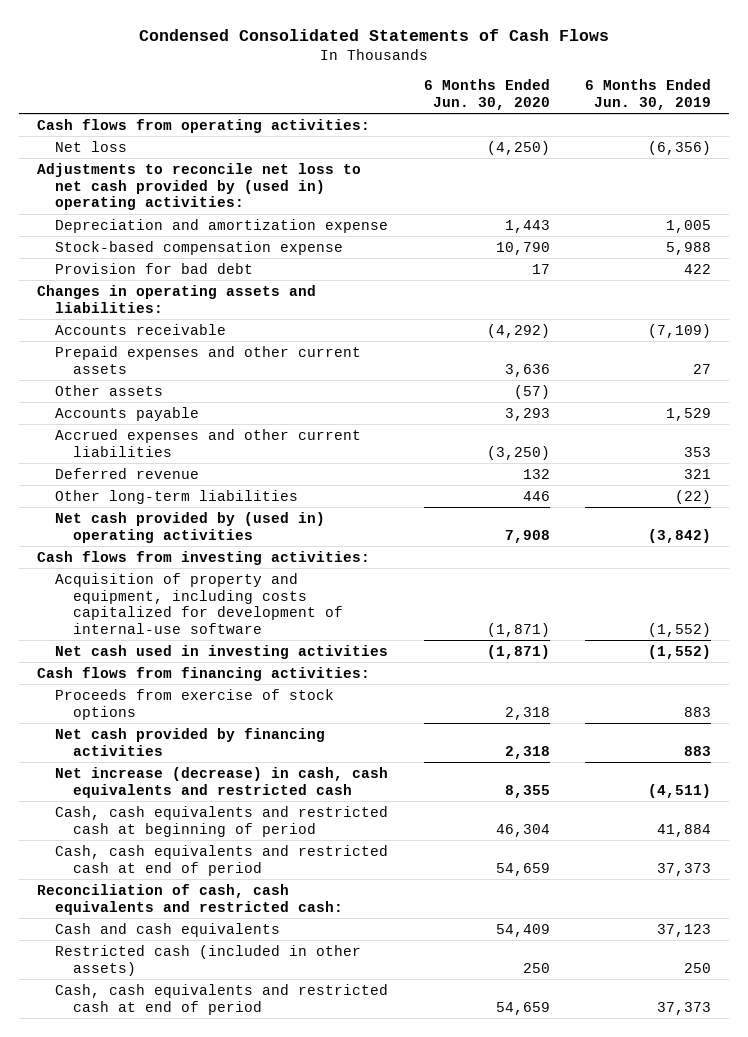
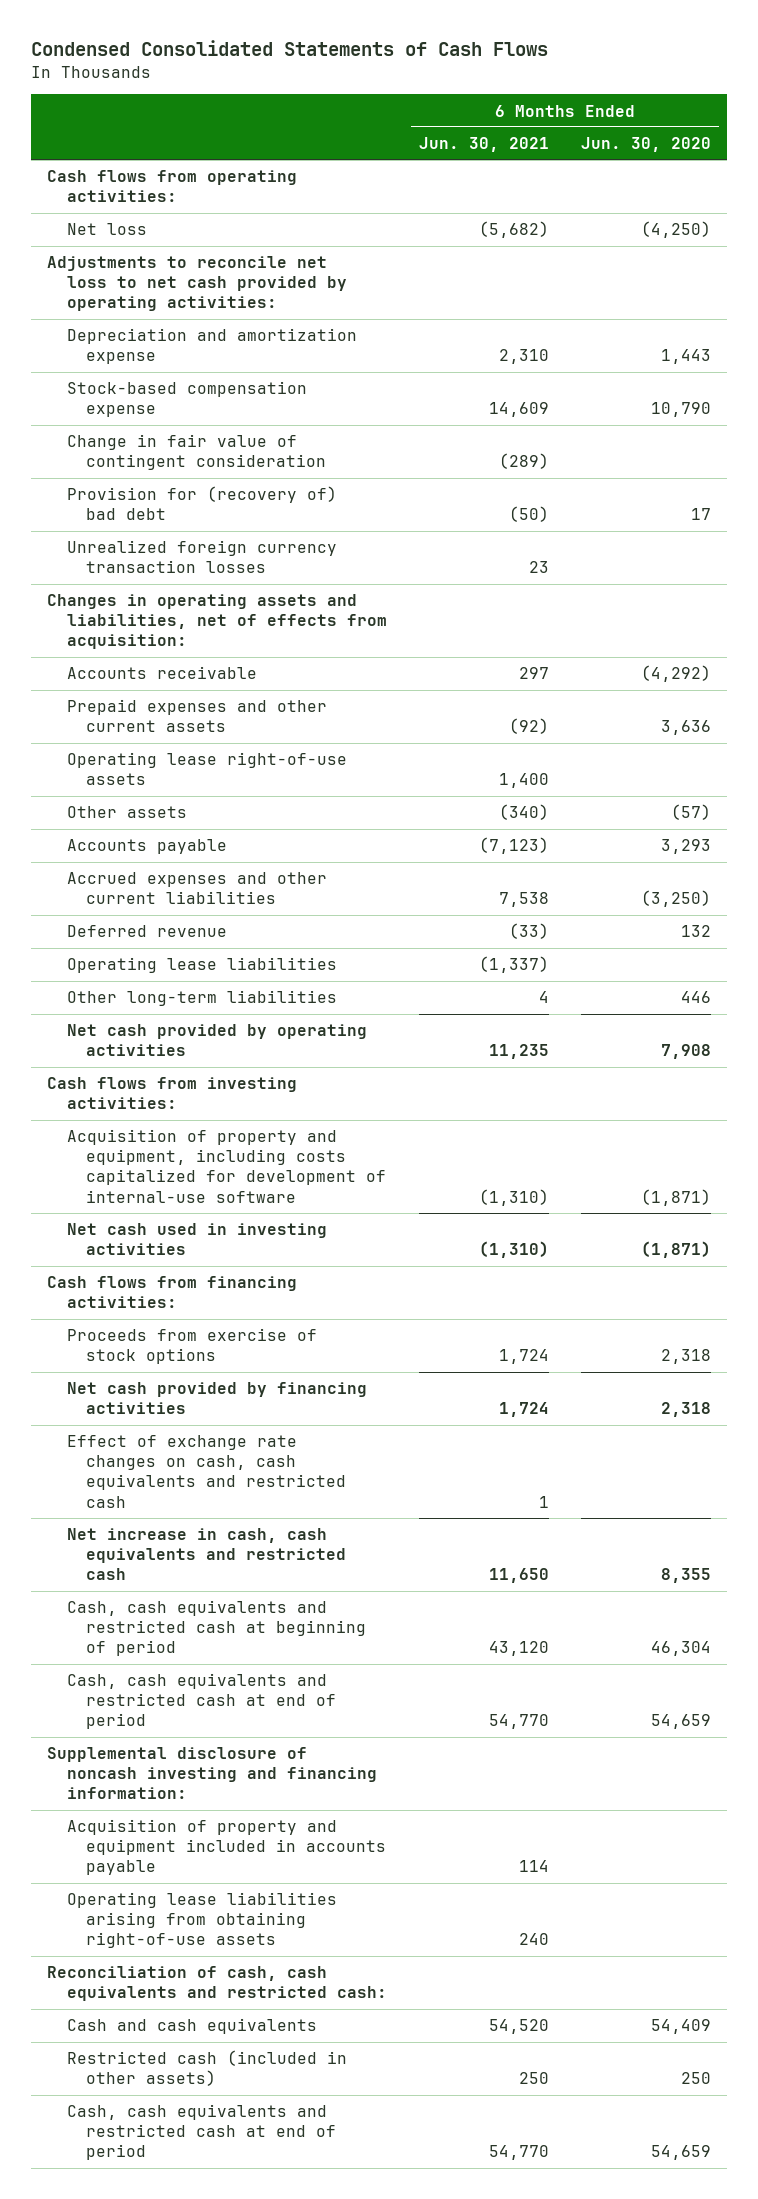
- | 6 Months Ended Jun. 30, 2020 | 6 Months Ended Jun. 30, 2019
+ | 6 Months Ended Jun. 30, 2021 | 6 Months Ended Jun. 30, 2020
- Adjustments to reconcile net loss to net cash provided by (used in) operating activities:
+ Adjustments to reconcile net loss to net cash provided by operating activities:
- Provision for bad debt | 17 | 422
- Changes in operating assets and liabilities:
+ Change in fair value of contingent consideration | (289) |
+ Provision for (recovery of) bad debt | (50) | 17
+ Unrealized foreign currency transaction losses | 23 |
+ Changes in operating assets and liabilities, net of effects from acquisition:
+ Operating lease right-of-use assets | 1,400 |
+ Operating lease liabilities | (1,337) |
- Net cash provided by (used in) operating activities | 7,908 | (3,842)
+ Net cash provided by operating activities | 11,235 | 7,908
- Net increase (decrease) in cash, cash equivalents and restricted cash | 8,355 | (4,511)
+ Effect of exchange rate changes on cash, cash equivalents and restricted cash | 1 |
+ Net increase in cash, cash equivalents and restricted cash | 11,650 | 8,355
+ Supplemental disclosure of noncash investing and financing information:
+ Acquisition of property and equipment included in accounts payable | 114 |
+ Operating lease liabilities arising from obtaining right-of-use assets | 240 |

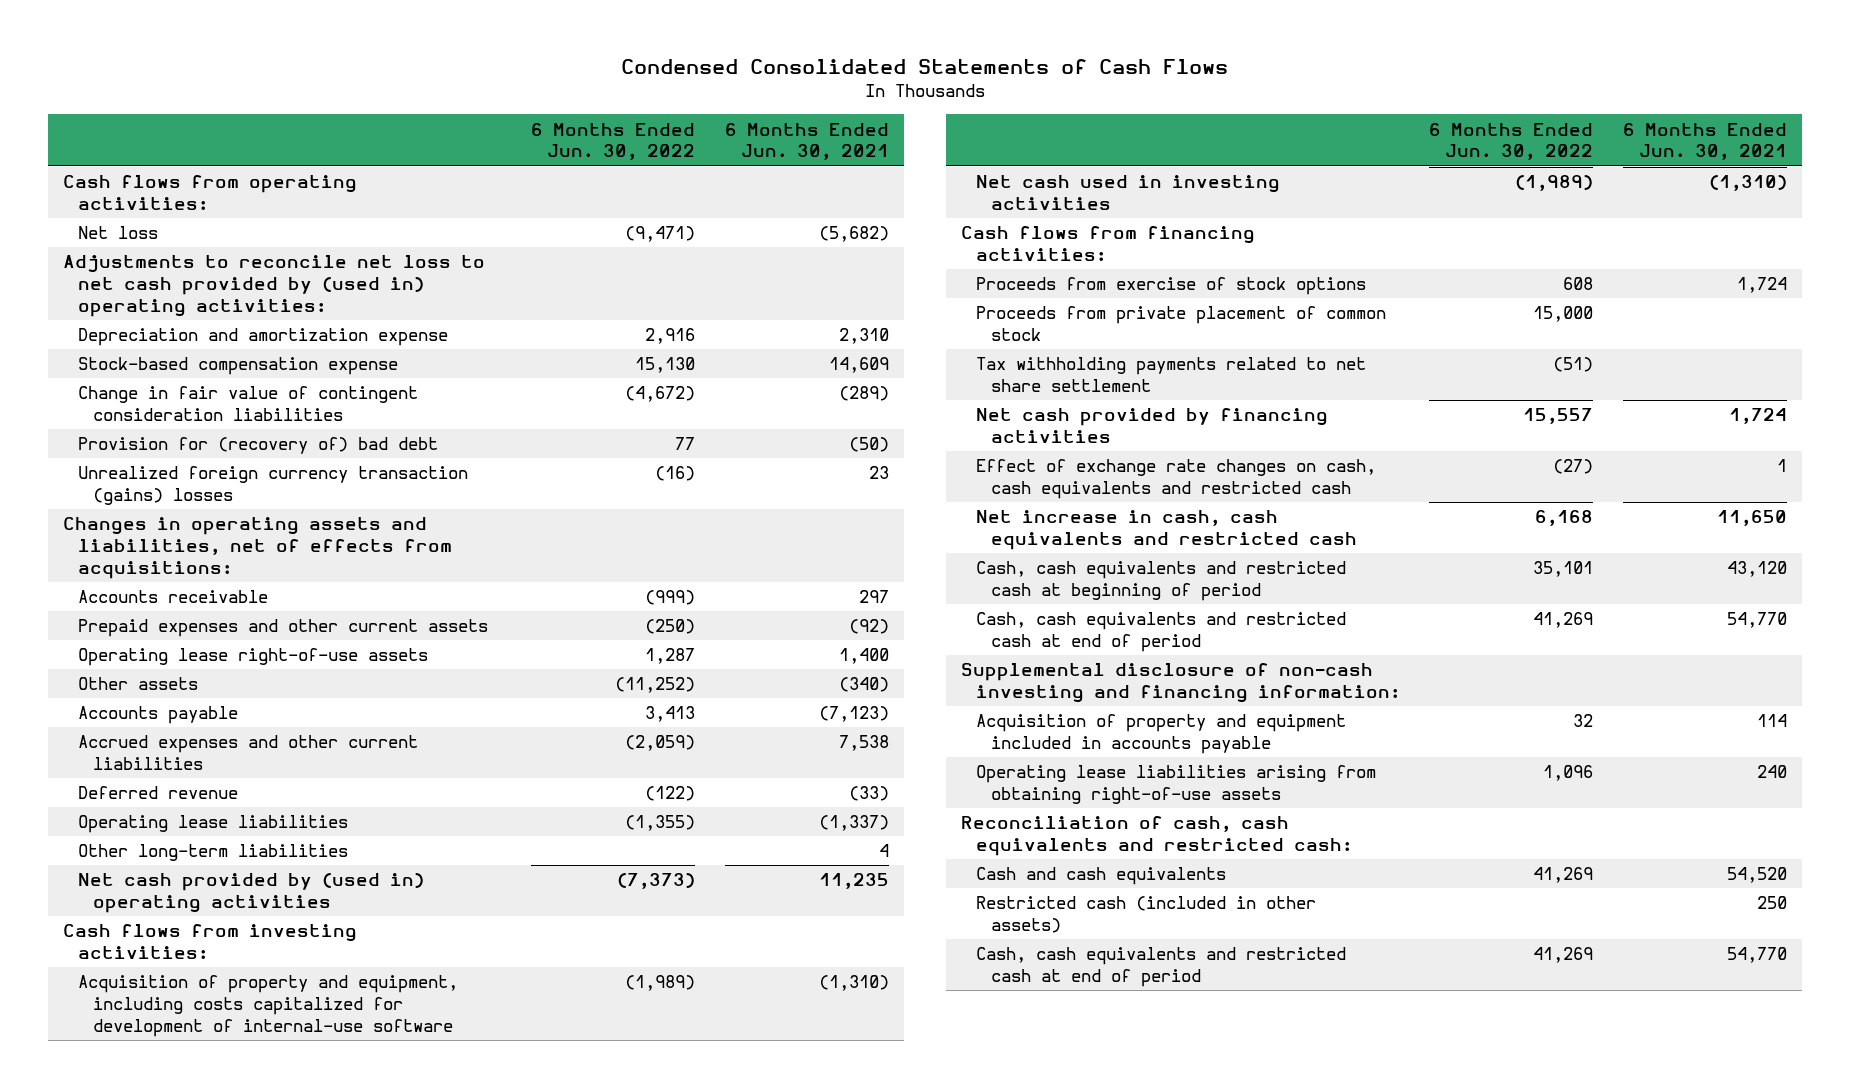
- | 6 Months Ended Jun. 30, 2021 | 6 Months Ended Jun. 30, 2020
+ | 6 Months Ended Jun. 30, 2022 | 6 Months Ended Jun. 30, 2021
- Adjustments to reconcile net loss to net cash provided by operating activities:
+ Adjustments to reconcile net loss to net cash provided by (used in) operating activities:
- Change in fair value of contingent consideration | (289) |
+ Change in fair value of contingent consideration liabilities | (4,672) | (289)
- Unrealized foreign currency transaction losses | 23 |
- Changes in operating assets and liabilities, net of effects from acquisition:
+ Unrealized foreign currency transaction (gains) losses | (16) | 23
+ Changes in operating assets and liabilities, net of effects from acquisitions:
- Net cash provided by operating activities | 11,235 | 7,908
+ Net cash provided by (used in) operating activities | (7,373) | 11,235
+ Proceeds from private placement of common stock | 15,000 |
+ Tax withholding payments related to net share settlement | (51) |
- Supplemental disclosure of noncash investing and financing information:
+ Supplemental disclosure of non-cash investing and financing information:

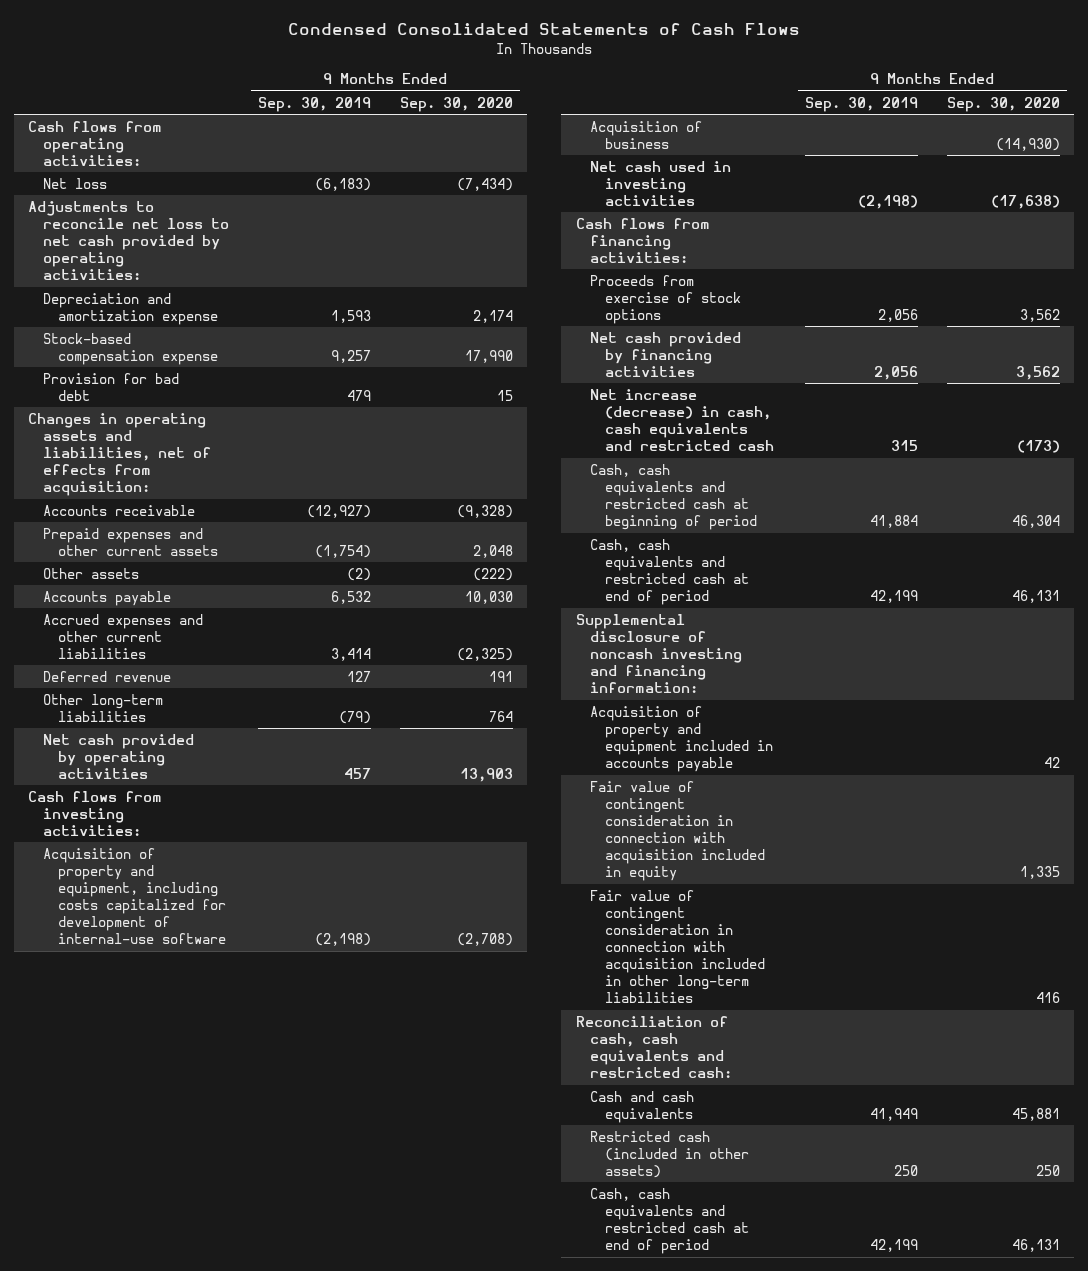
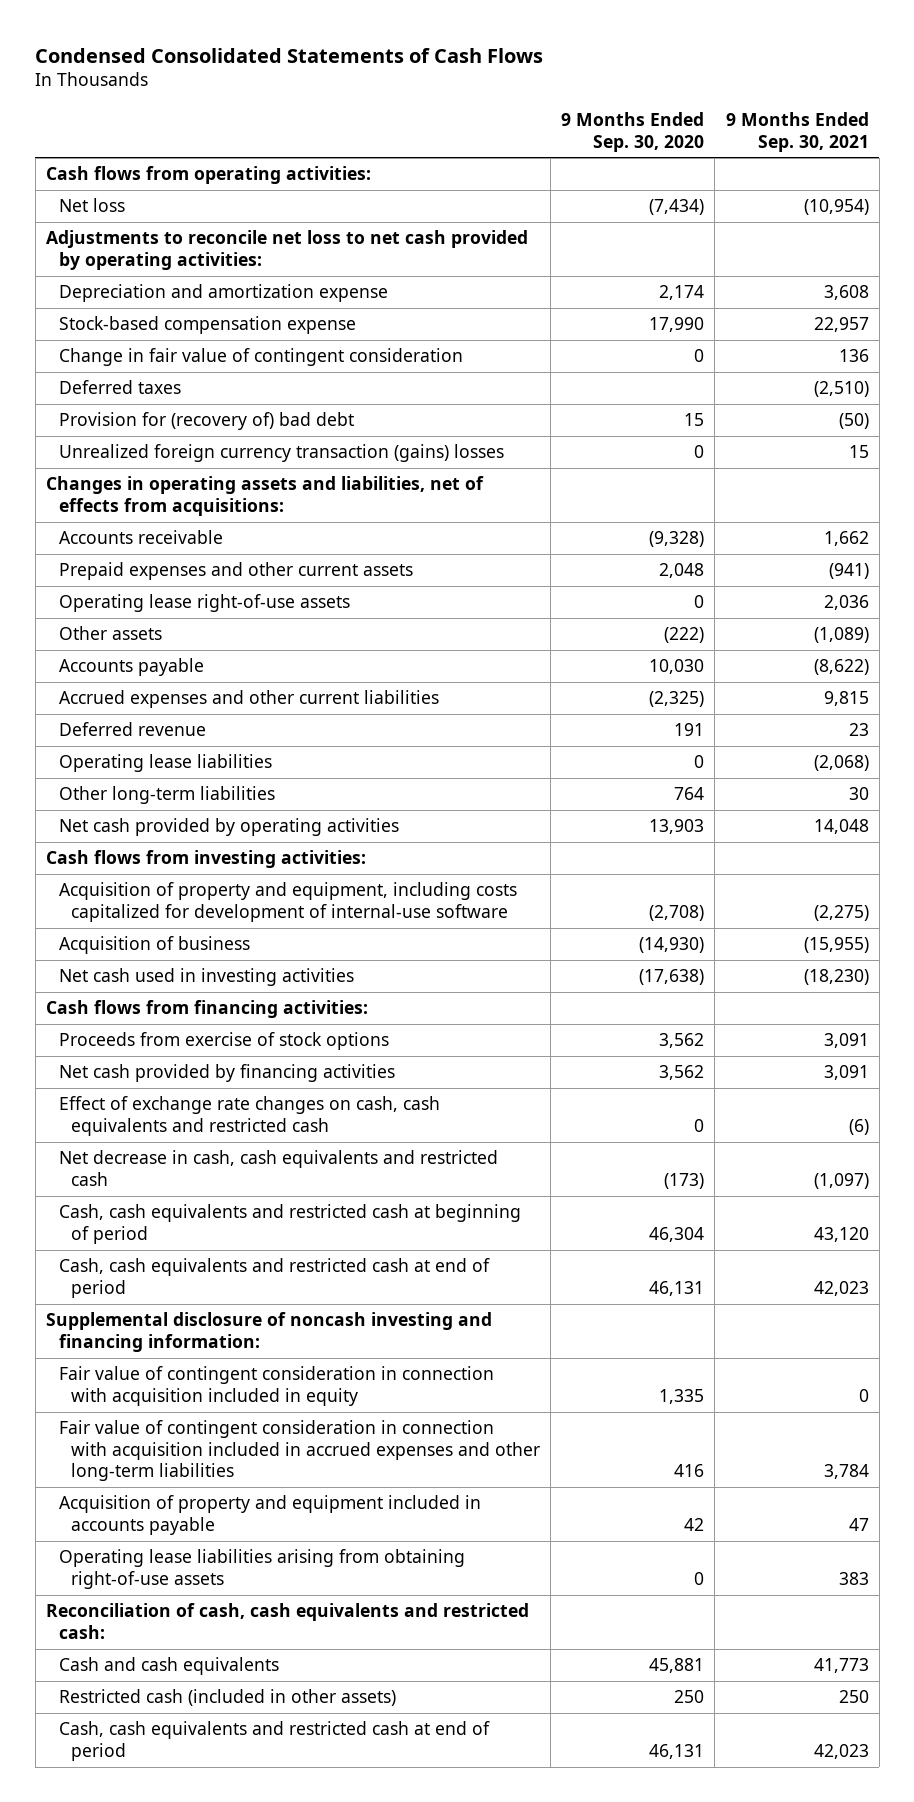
- | 9 Months Ended Sep. 30, 2019 | 9 Months Ended Sep. 30, 2020
+ | 9 Months Ended Sep. 30, 2020 | 9 Months Ended Sep. 30, 2021
- Provision for bad debt | 479 | 15
- Changes in operating assets and liabilities, net of effects from acquisition:
+ Change in fair value of contingent consideration | 0 | 136
+ Deferred taxes | | (2,510)
+ Provision for (recovery of) bad debt | 15 | (50)
+ Unrealized foreign currency transaction (gains) losses | 0 | 15
+ Changes in operating assets and liabilities, net of effects from acquisitions:
+ Operating lease right-of-use assets | 0 | 2,036
+ Operating lease liabilities | 0 | (2,068)
- Net increase (decrease) in cash, cash equivalents and restricted cash | 315 | (173)
+ Effect of exchange rate changes on cash, cash equivalents and restricted cash | 0 | (6)
+ Net decrease in cash, cash equivalents and restricted cash | (173) | (1,097)
- Fair value of contingent consideration in connection with acquisition included in other long-term liabilities | | 416
+ Fair value of contingent consideration in connection with acquisition included in accrued expenses and other long-term liabilities | 416 | 3,784
moved down: Acquisition of property and equipment included in accounts payable | 42 | 47
+ Operating lease liabilities arising from obtaining right-of-use assets | 0 | 383

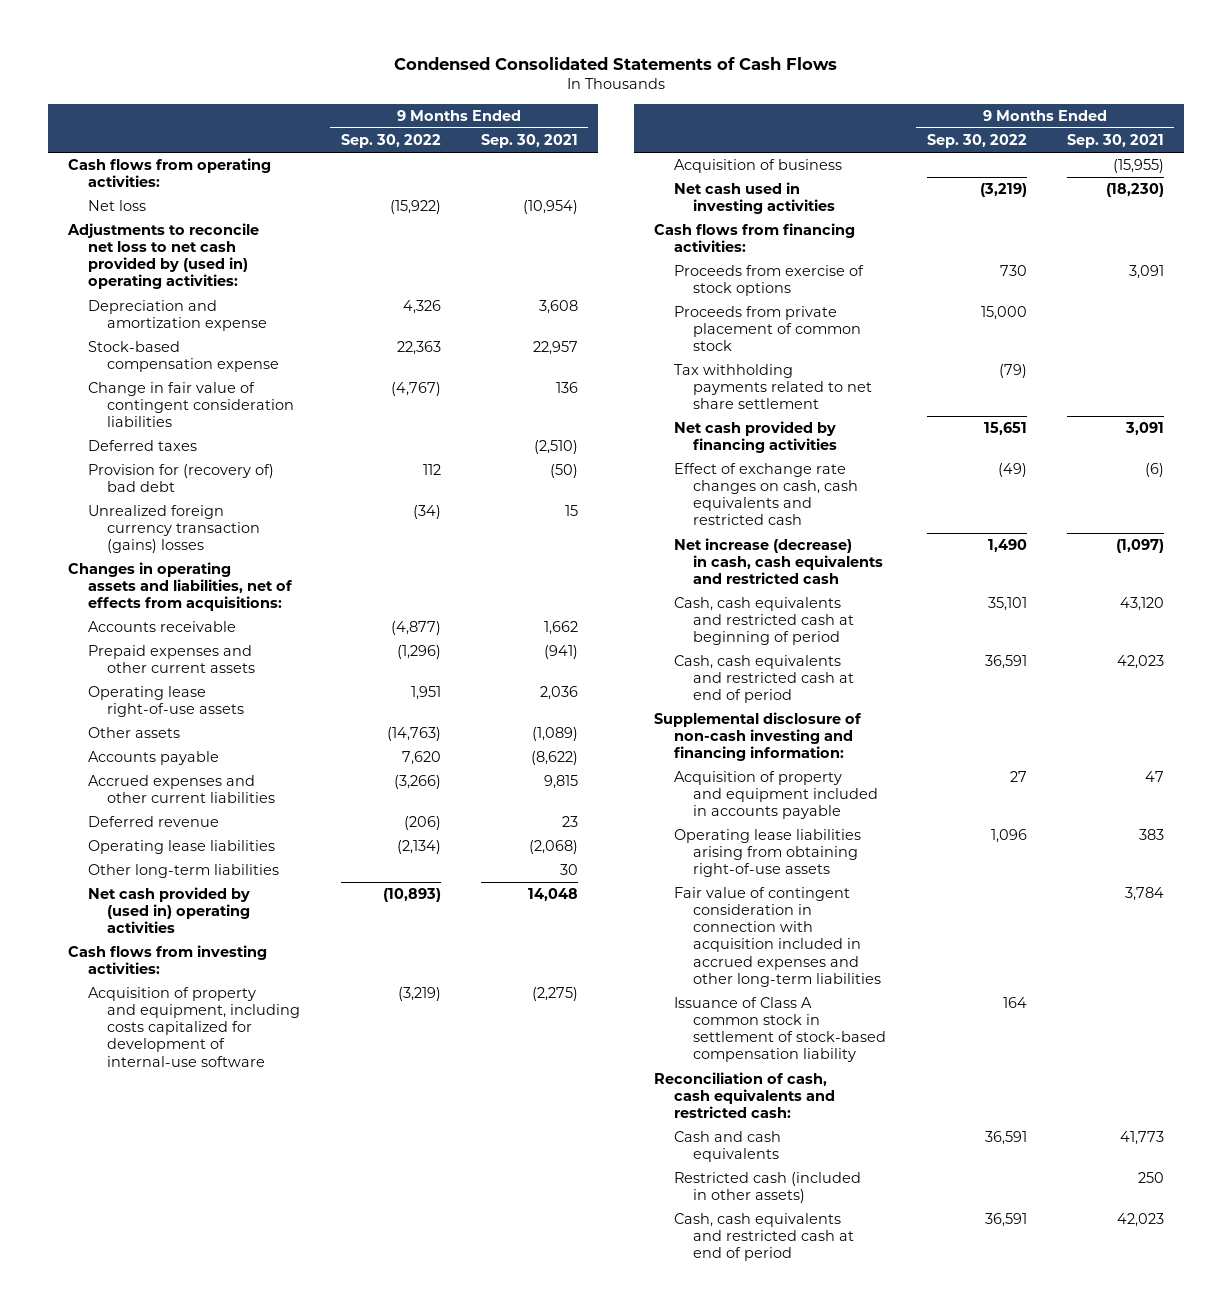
- | 9 Months Ended Sep. 30, 2020 | 9 Months Ended Sep. 30, 2021
+ | 9 Months Ended Sep. 30, 2022 | 9 Months Ended Sep. 30, 2021
- Adjustments to reconcile net loss to net cash provided by operating activities:
+ Adjustments to reconcile net loss to net cash provided by (used in) operating activities:
- Change in fair value of contingent consideration | 0 | 136
+ Change in fair value of contingent consideration liabilities | (4,767) | 136
- Net cash provided by operating activities | 13,903 | 14,048
+ Net cash provided by (used in) operating activities | (10,893) | 14,048
+ Proceeds from private placement of common stock | 15,000 |
+ Tax withholding payments related to net share settlement | (79) |
- Net decrease in cash, cash equivalents and restricted cash | (173) | (1,097)
+ Net increase (decrease) in cash, cash equivalents and restricted cash | 1,490 | (1,097)
- Supplemental disclosure of noncash investing and financing information:
- Fair value of contingent consideration in connection with acquisition included in equity | 1,335 | 0
+ Supplemental disclosure of non-cash investing and financing information:
moved down: Fair value of contingent consideration in connection with acquisition included in accrued expenses and other long-term liabilities | | 3,784
+ Issuance of Class A common stock in settlement of stock-based compensation liability | 164 |

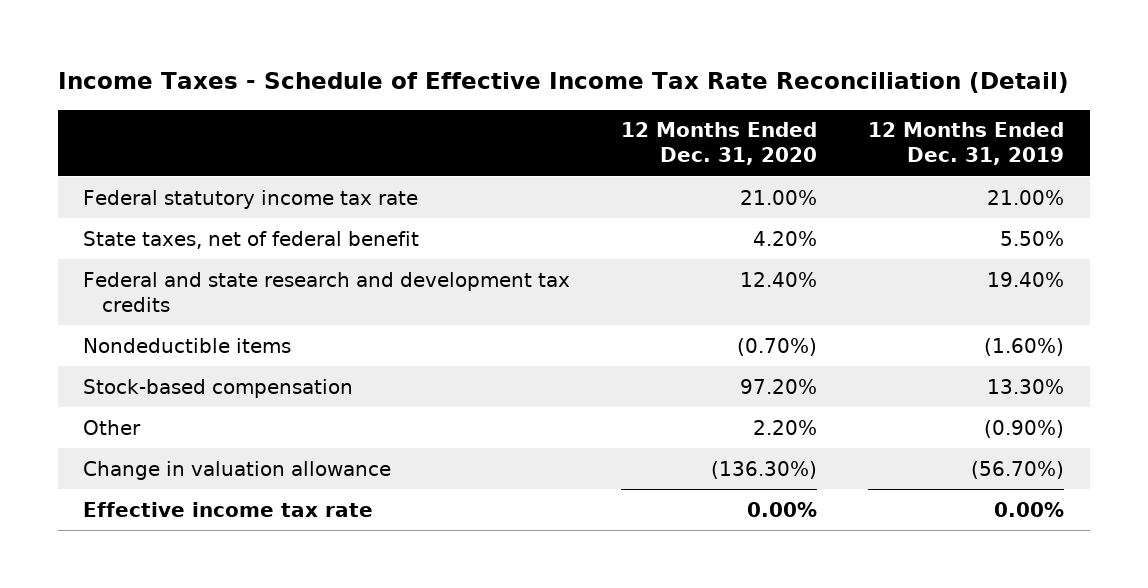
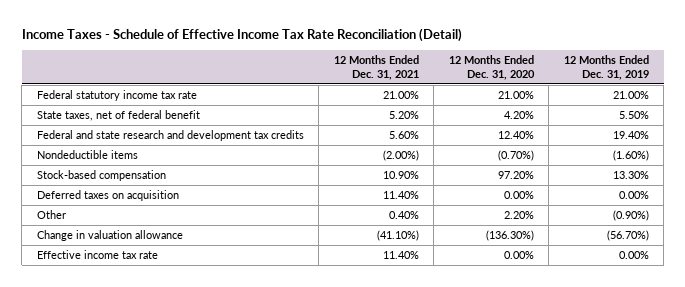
- | 12 Months Ended Dec. 31, 2020 | 12 Months Ended Dec. 31, 2019
+ | 12 Months Ended Dec. 31, 2021 | 12 Months Ended Dec. 31, 2020 | 12 Months Ended Dec. 31, 2019
+ Deferred taxes on acquisition | 11.40% | 0.00% | 0.00%

